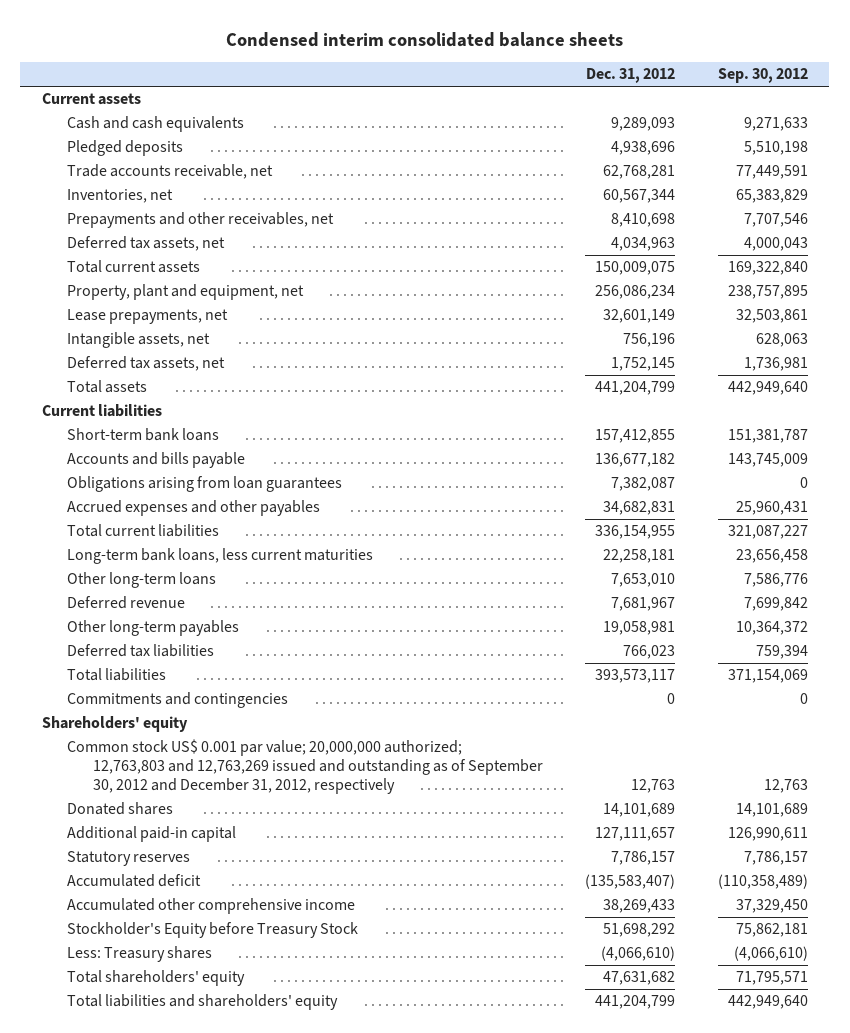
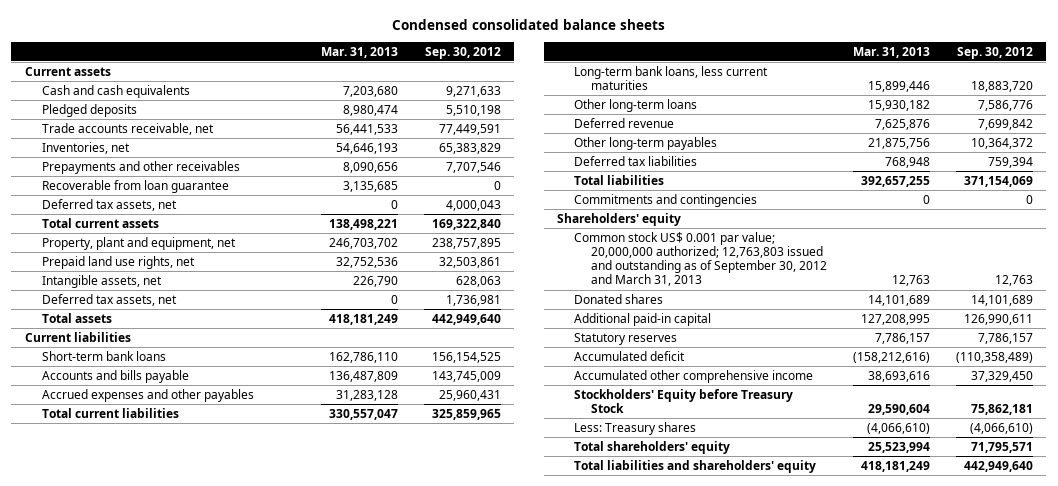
- Condensed interim consolidated balance sheets
+ Condensed consolidated balance sheets
- | Dec. 31, 2012 | Sep. 30, 2012
+ | Mar. 31, 2013 | Sep. 30, 2012
- Prepayments and other receivables, net | 8,410,698 | 7,707,546
+ Prepayments and other receivables | 8,090,656 | 7,707,546
+ Recoverable from loan guarantee | 3,135,685 | 0
- Lease prepayments, net | 32,601,149 | 32,503,861
+ Prepaid land use rights, net | 32,752,536 | 32,503,861
- Short-term bank loans | 157,412,855 | 151,381,787
+ Short-term bank loans | 162,786,110 | 156,154,525
- Obligations arising from loan guarantees | 7,382,087 | 0
- Total current liabilities | 336,154,955 | 321,087,227
- Long-term bank loans, less current maturities | 22,258,181 | 23,656,458
+ Total current liabilities | 330,557,047 | 325,859,965
+ Long-term bank loans, less current maturities | 15,899,446 | 18,883,720
- Common stock US$ 0.001 par value; 20,000,000 authorized; 12,763,803 and 12,763,269 issued and outstanding as of September 30, 2012 and December 31, 2012, respectively | 12,763 | 12,763
+ Common stock US$ 0.001 par value; 20,000,000 authorized; 12,763,803 issued and outstanding as of September 30, 2012 and March 31, 2013 | 12,763 | 12,763
- Stockholder's Equity before Treasury Stock | 51,698,292 | 75,862,181
+ Stockholders' Equity before Treasury Stock | 29,590,604 | 75,862,181

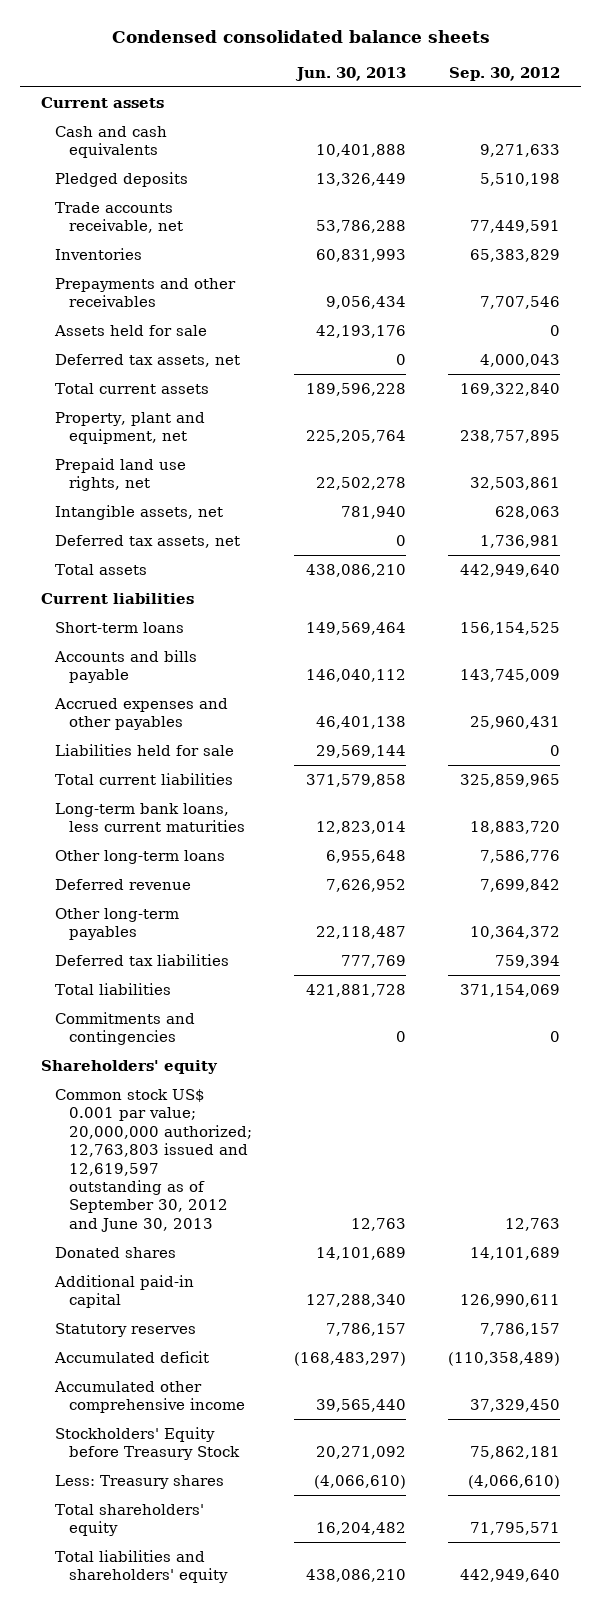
- | Mar. 31, 2013 | Sep. 30, 2012
+ | Jun. 30, 2013 | Sep. 30, 2012
- Inventories, net | 54,646,193 | 65,383,829
+ Inventories | 60,831,993 | 65,383,829
- Recoverable from loan guarantee | 3,135,685 | 0
+ Assets held for sale | 42,193,176 | 0
- Short-term bank loans | 162,786,110 | 156,154,525
+ Short-term loans | 149,569,464 | 156,154,525
+ Liabilities held for sale | 29,569,144 | 0
- Common stock US$ 0.001 par value; 20,000,000 authorized; 12,763,803 issued and outstanding as of September 30, 2012 and March 31, 2013 | 12,763 | 12,763
+ Common stock US$ 0.001 par value; 20,000,000 authorized; 12,763,803 issued and 12,619,597 outstanding as of September 30, 2012 and June 30, 2013 | 12,763 | 12,763

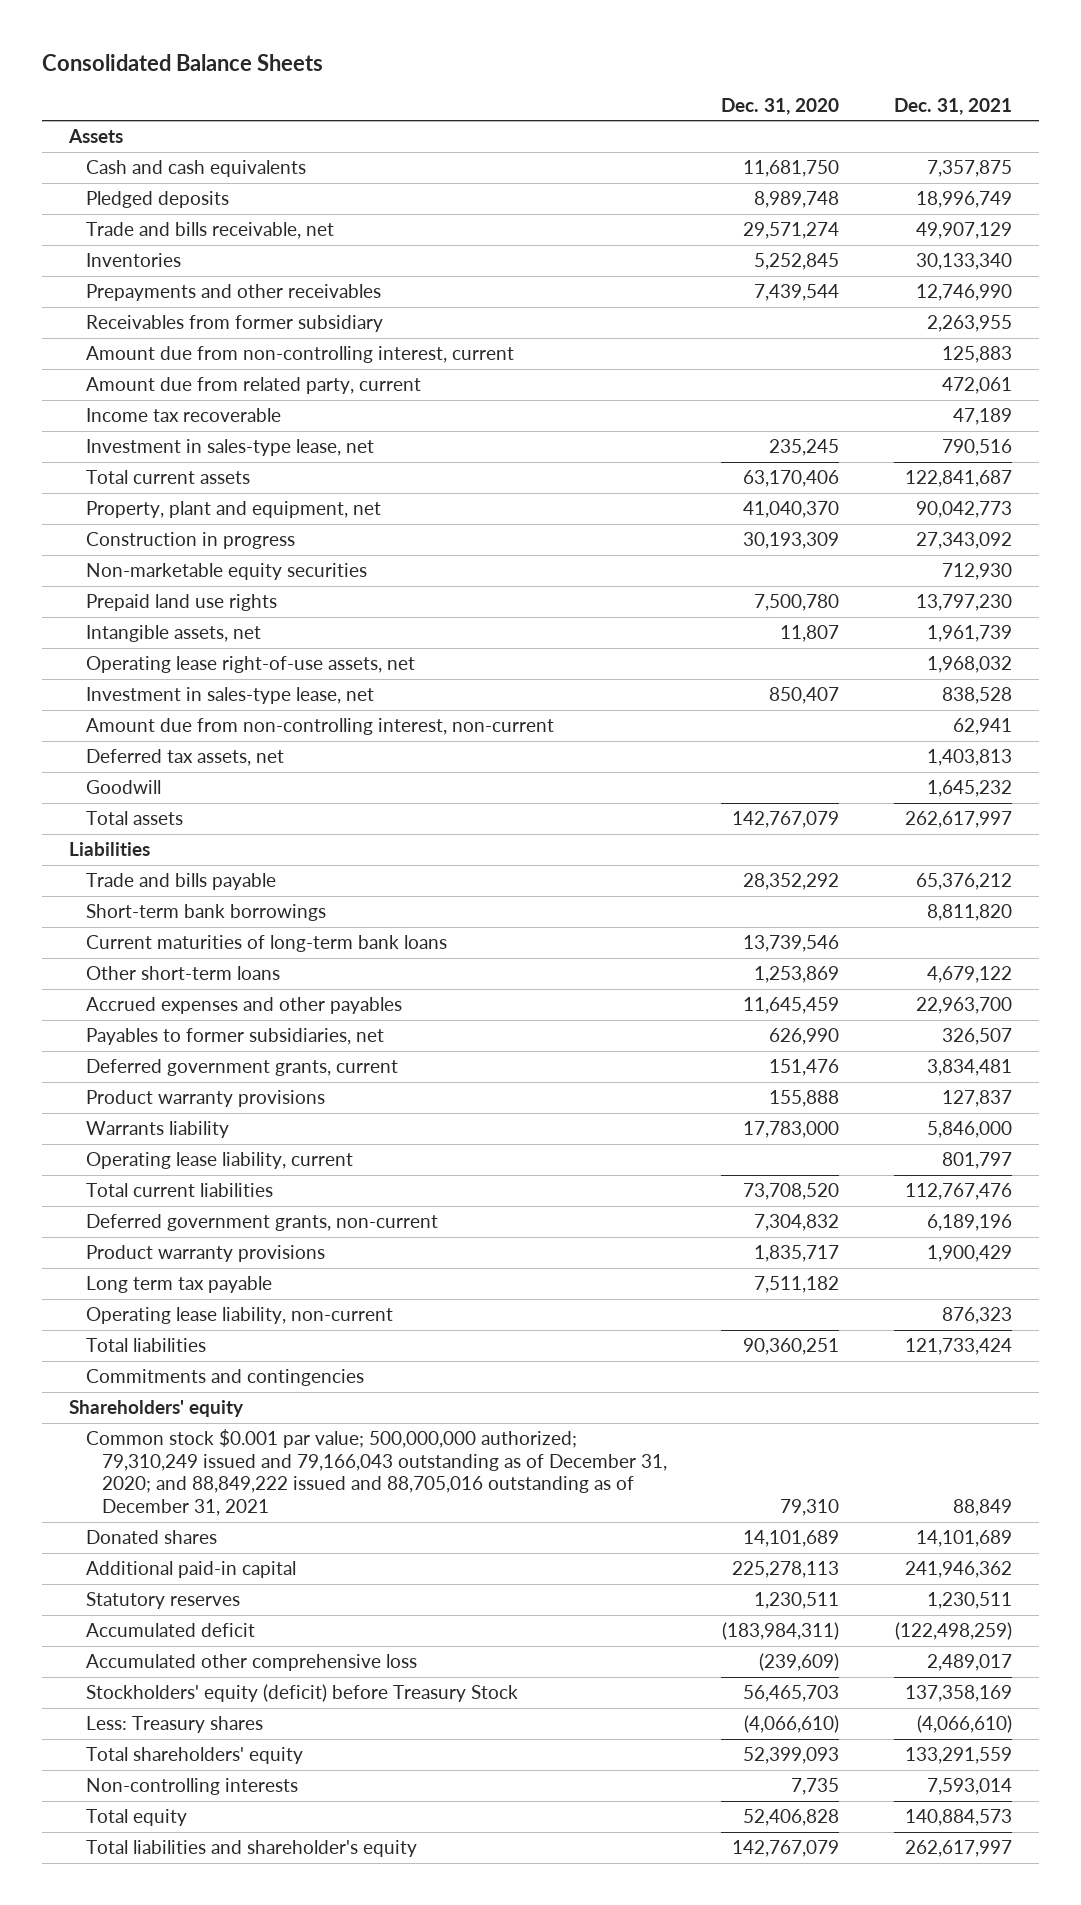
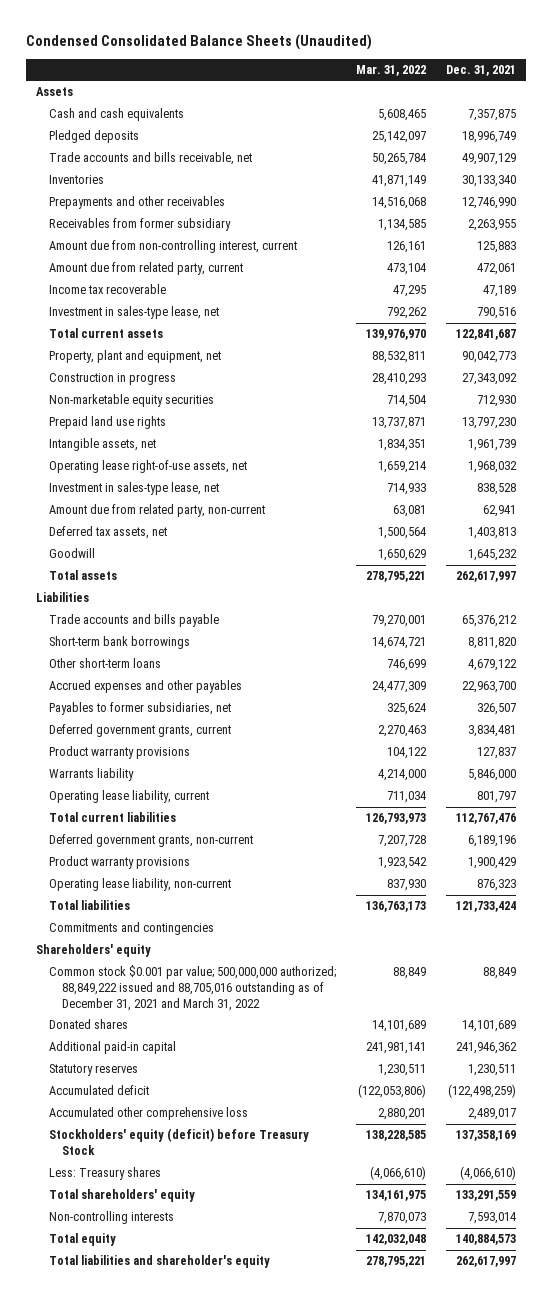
- Consolidated Balance Sheets
+ Condensed Consolidated Balance Sheets (Unaudited)
- | Dec. 31, 2020 | Dec. 31, 2021
+ | Mar. 31, 2022 | Dec. 31, 2021
- Trade and bills receivable, net | 29,571,274 | 49,907,129
+ Trade accounts and bills receivable, net | 50,265,784 | 49,907,129
- Amount due from non-controlling interest, non-current | | 62,941
+ Amount due from related party, non-current | 63,081 | 62,941
- Trade and bills payable | 28,352,292 | 65,376,212
+ Trade accounts and bills payable | 79,270,001 | 65,376,212
- Current maturities of long-term bank loans | 13,739,546 |
- Long term tax payable | 7,511,182 |
- Common stock $0.001 par value; 500,000,000 authorized; 79,310,249 issued and 79,166,043 outstanding as of December 31, 2020; and 88,849,222 issued and 88,705,016 outstanding as of December 31, 2021 | 79,310 | 88,849
+ Common stock $0.001 par value; 500,000,000 authorized; 88,849,222 issued and 88,705,016 outstanding as of December 31, 2021 and March 31, 2022 | 88,849 | 88,849

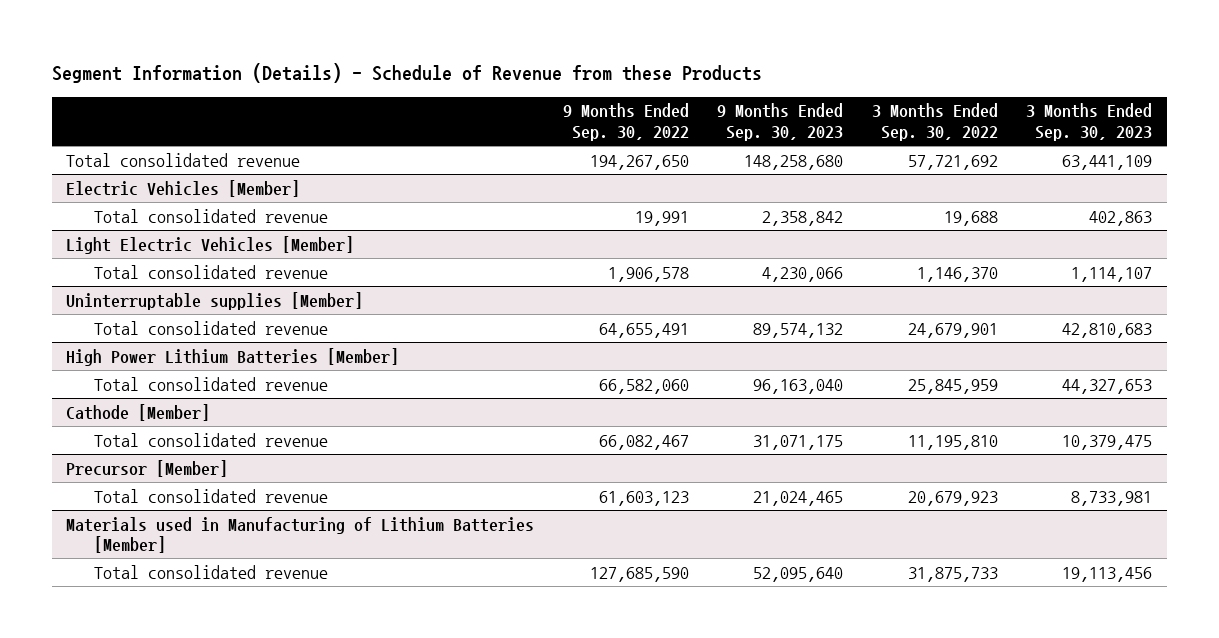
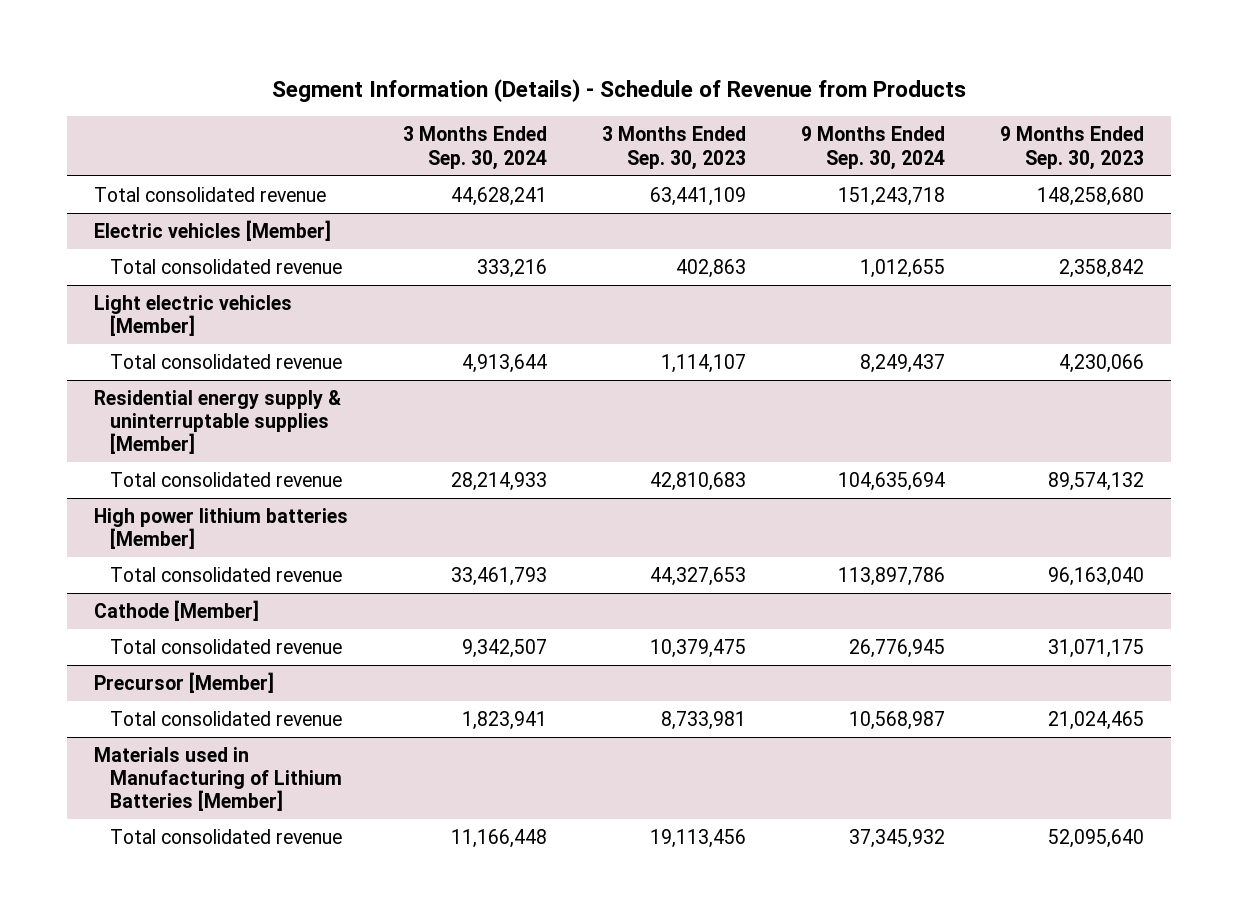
- Segment Information (Details) - Schedule of Revenue from these Products
+ Segment Information (Details) - Schedule of Revenue from Products
- | 9 Months Ended Sep. 30, 2022 | 9 Months Ended Sep. 30, 2023 | 3 Months Ended Sep. 30, 2022 | 3 Months Ended Sep. 30, 2023
+ | 3 Months Ended Sep. 30, 2024 | 3 Months Ended Sep. 30, 2023 | 9 Months Ended Sep. 30, 2024 | 9 Months Ended Sep. 30, 2023
- Electric Vehicles [Member]
+ Electric vehicles [Member]
- Light Electric Vehicles [Member]
+ Light electric vehicles [Member]
- Uninterruptable supplies [Member]
+ Residential energy supply & uninterruptable supplies [Member]
- High Power Lithium Batteries [Member]
+ High power lithium batteries [Member]

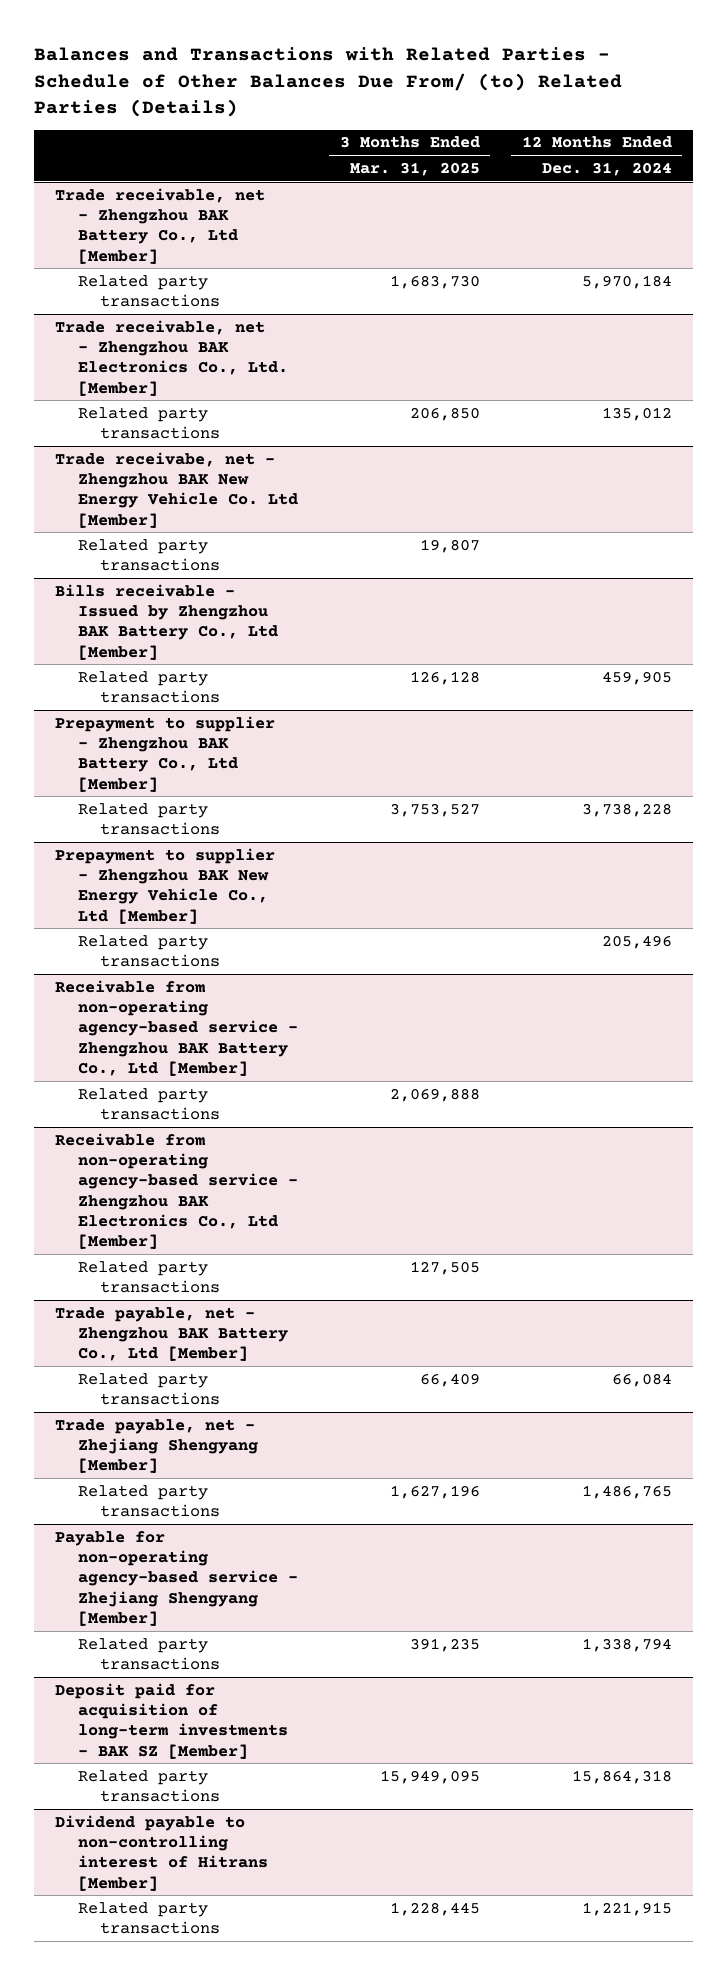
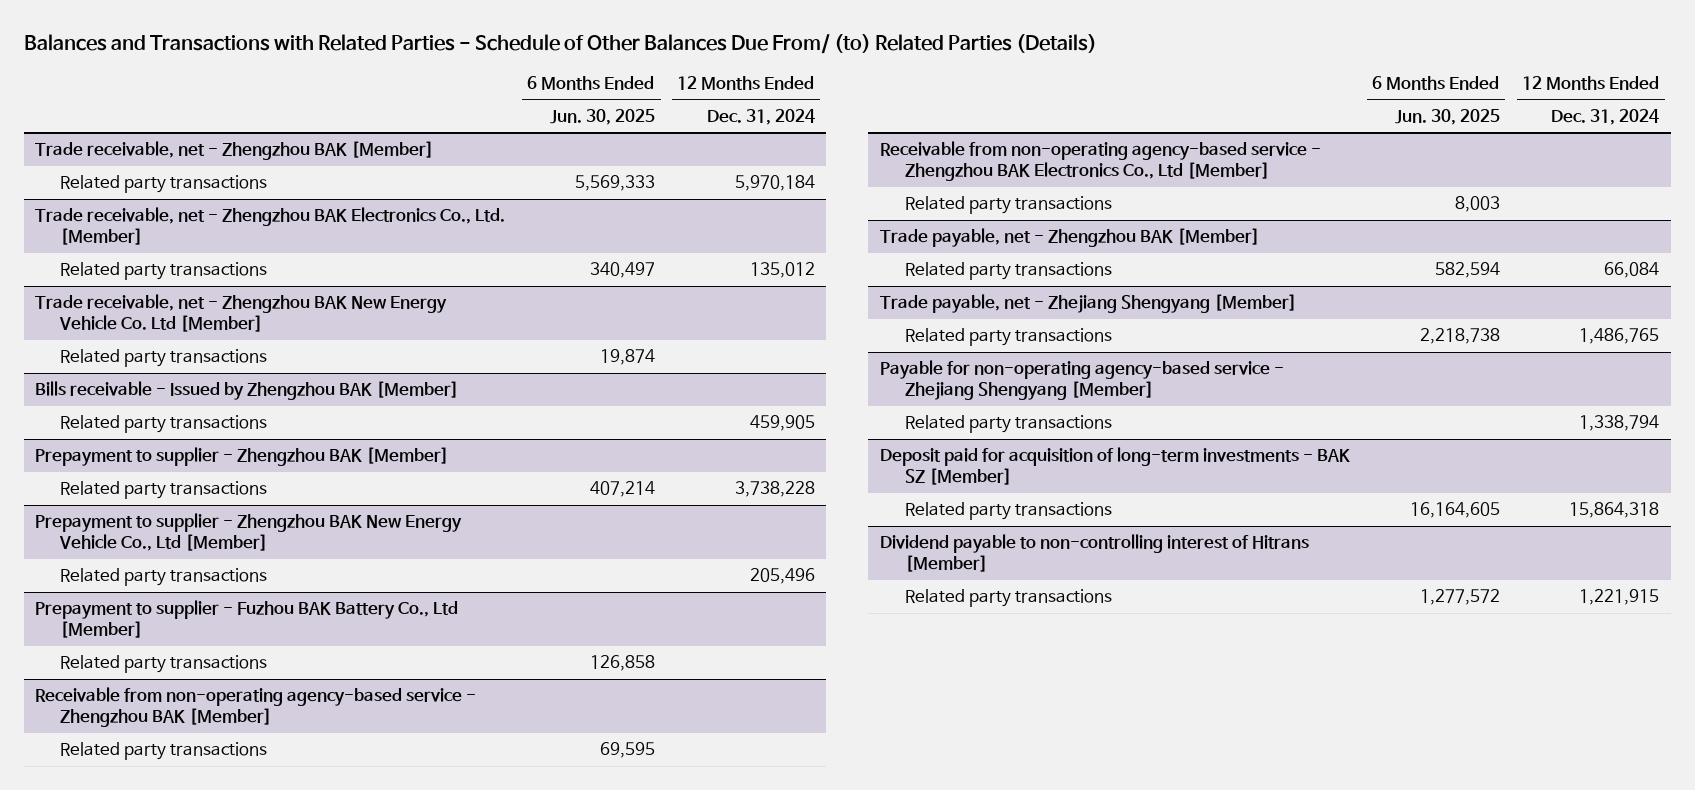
- | 3 Months Ended Mar. 31, 2025 | 12 Months Ended Dec. 31, 2024
+ | 6 Months Ended Jun. 30, 2025 | 12 Months Ended Dec. 31, 2024
- Trade receivable, net - Zhengzhou BAK Battery Co., Ltd [Member]
+ Trade receivable, net - Zhengzhou BAK [Member]
- Trade receivabe, net - Zhengzhou BAK New Energy Vehicle Co. Ltd [Member]
+ Trade receivable, net - Zhengzhou BAK New Energy Vehicle Co. Ltd [Member]
- Bills receivable - Issued by Zhengzhou BAK Battery Co., Ltd [Member]
+ Bills receivable - Issued by Zhengzhou BAK [Member]
- Prepayment to supplier - Zhengzhou BAK Battery Co., Ltd [Member]
+ Prepayment to supplier - Zhengzhou BAK [Member]
- Receivable from non-operating agency-based service - Zhengzhou BAK Battery Co., Ltd [Member]
+ Prepayment to supplier - Fuzhou BAK Battery Co., Ltd [Member]
+ Receivable from non-operating agency-based service - Zhengzhou BAK [Member]
+ Related party transactions | 69,595 |
- Trade payable, net - Zhengzhou BAK Battery Co., Ltd [Member]
+ Trade payable, net - Zhengzhou BAK [Member]

